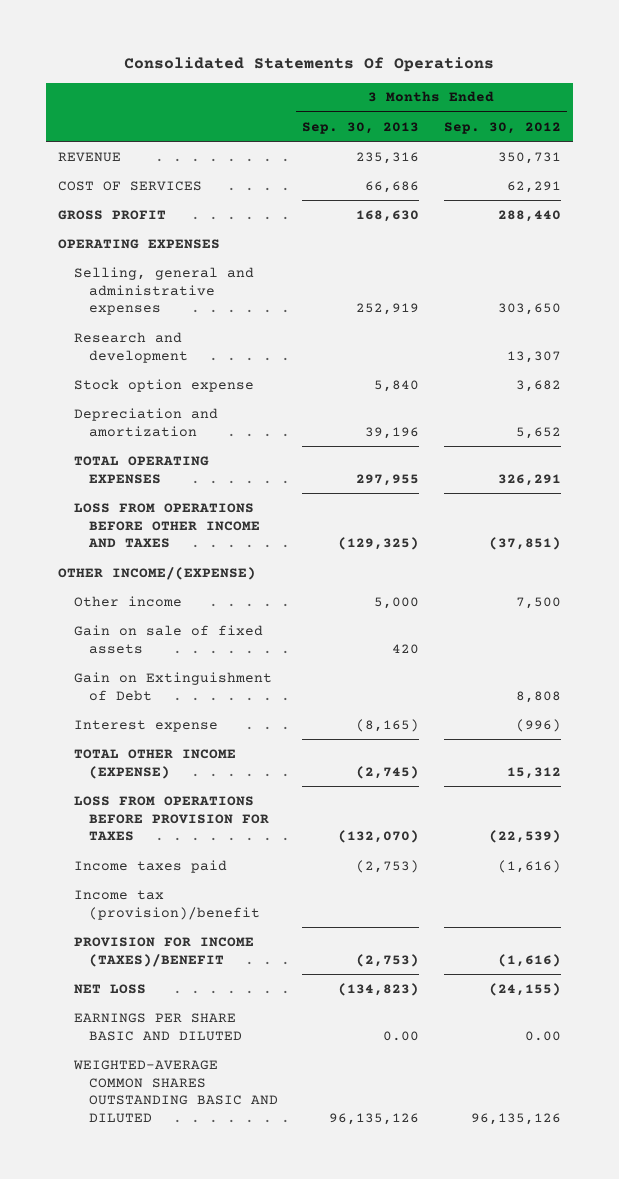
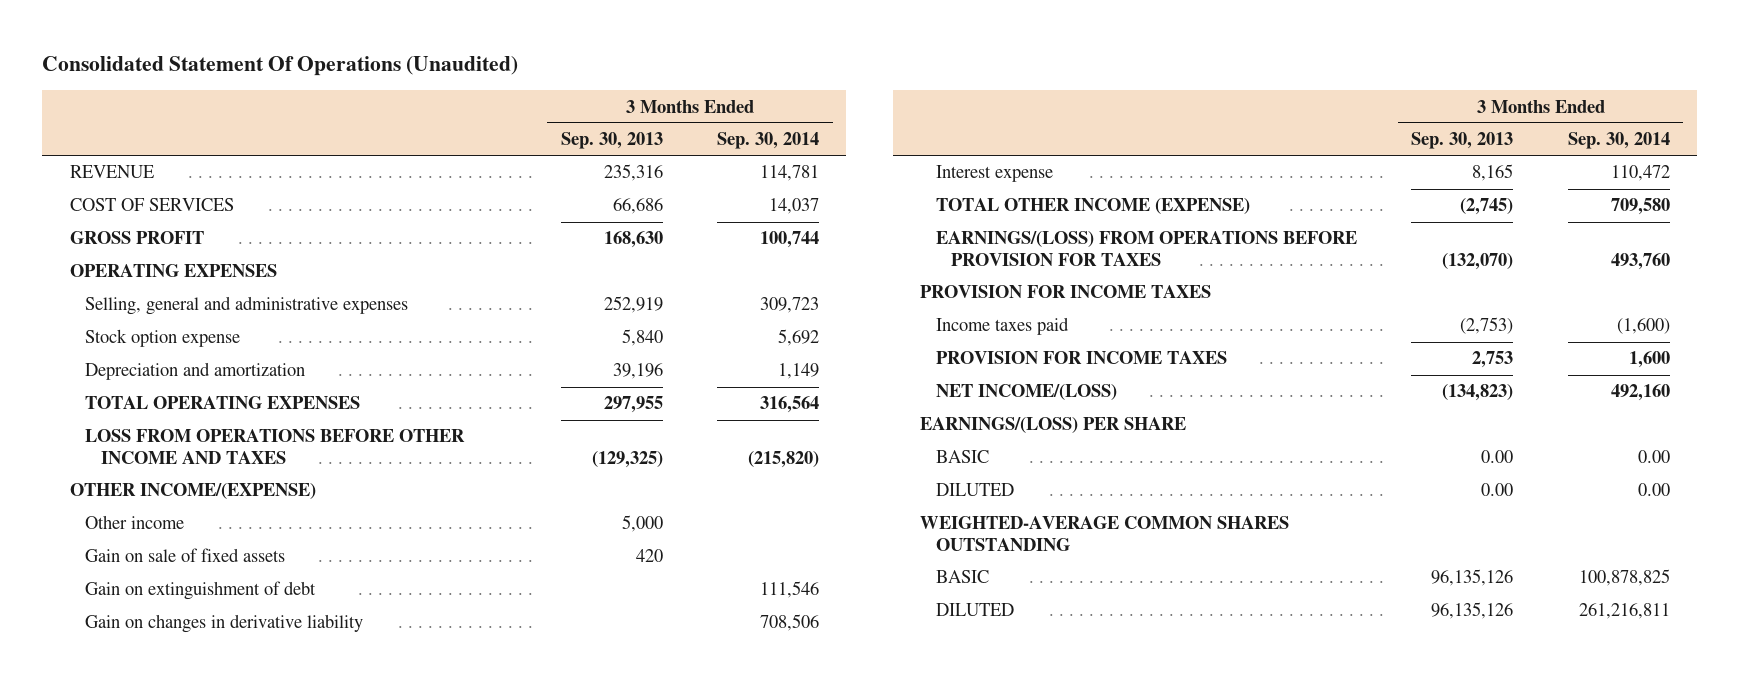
- Consolidated Statements Of Operations
+ Consolidated Statement Of Operations (Unaudited)
- | 3 Months Ended Sep. 30, 2013 | 3 Months Ended Sep. 30, 2012
+ | 3 Months Ended Sep. 30, 2013 | 3 Months Ended Sep. 30, 2014
- Research and development | | 13,307
- Gain on Extinguishment of Debt | | 8,808
- Interest expense | (8,165) | (996)
+ Gain on extinguishment of debt | | 111,546
+ Gain on changes in derivative liability | | 708,506
+ Interest expense | 8,165 | 110,472
- LOSS FROM OPERATIONS BEFORE PROVISION FOR TAXES | (132,070) | (22,539)
+ EARNINGS/(LOSS) FROM OPERATIONS BEFORE PROVISION FOR TAXES | (132,070) | 493,760
+ PROVISION FOR INCOME TAXES
- Income tax (provision)/benefit
- PROVISION FOR INCOME (TAXES)/BENEFIT | (2,753) | (1,616)
- NET LOSS | (134,823) | (24,155)
- EARNINGS PER SHARE BASIC AND DILUTED | 0.00 | 0.00
- WEIGHTED-AVERAGE COMMON SHARES OUTSTANDING BASIC AND DILUTED | 96,135,126 | 96,135,126
+ PROVISION FOR INCOME TAXES | 2,753 | 1,600
+ NET INCOME/(LOSS) | (134,823) | 492,160
+ EARNINGS/(LOSS) PER SHARE
+ BASIC | 0.00 | 0.00
+ DILUTED | 0.00 | 0.00
+ WEIGHTED-AVERAGE COMMON SHARES OUTSTANDING
+ BASIC | 96,135,126 | 100,878,825
+ DILUTED | 96,135,126 | 261,216,811

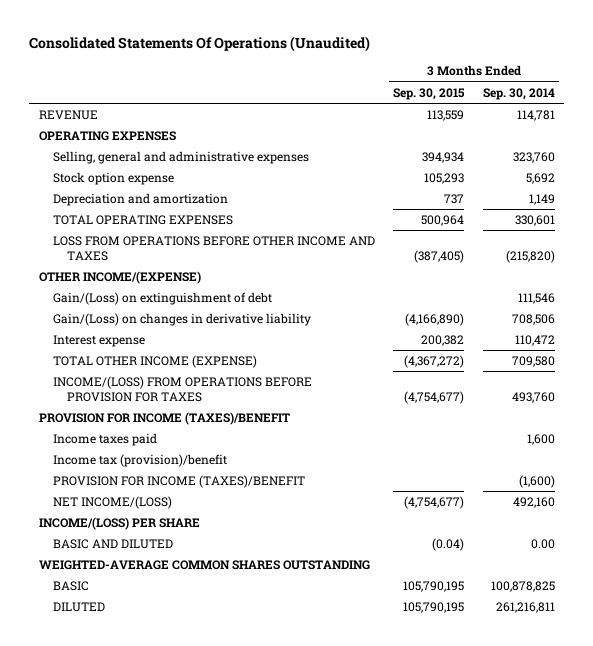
- Consolidated Statement Of Operations (Unaudited)
+ Consolidated Statements Of Operations (Unaudited)
- | 3 Months Ended Sep. 30, 2013 | 3 Months Ended Sep. 30, 2014
+ | 3 Months Ended Sep. 30, 2015 | 3 Months Ended Sep. 30, 2014
- COST OF SERVICES | 66,686 | 14,037
- GROSS PROFIT | 168,630 | 100,744
- Selling, general and administrative expenses | 252,919 | 309,723
+ Selling, general and administrative expenses | 394,934 | 323,760
- TOTAL OPERATING EXPENSES | 297,955 | 316,564
+ TOTAL OPERATING EXPENSES | 500,964 | 330,601
- Other income | 5,000 |
- Gain on sale of fixed assets | 420 |
- Gain on extinguishment of debt | | 111,546
- Gain on changes in derivative liability | | 708,506
+ Gain/(Loss) on extinguishment of debt | | 111,546
+ Gain/(Loss) on changes in derivative liability | (4,166,890) | 708,506
- EARNINGS/(LOSS) FROM OPERATIONS BEFORE PROVISION FOR TAXES | (132,070) | 493,760
- PROVISION FOR INCOME TAXES
- Income taxes paid | (2,753) | (1,600)
- PROVISION FOR INCOME TAXES | 2,753 | 1,600
+ INCOME/(LOSS) FROM OPERATIONS BEFORE PROVISION FOR TAXES | (4,754,677) | 493,760
+ PROVISION FOR INCOME (TAXES)/BENEFIT
+ Income taxes paid | | 1,600
+ Income tax (provision)/benefit
+ PROVISION FOR INCOME (TAXES)/BENEFIT | | (1,600)
- EARNINGS/(LOSS) PER SHARE
- BASIC | 0.00 | 0.00
- DILUTED | 0.00 | 0.00
+ INCOME/(LOSS) PER SHARE
+ BASIC AND DILUTED | (0.04) | 0.00

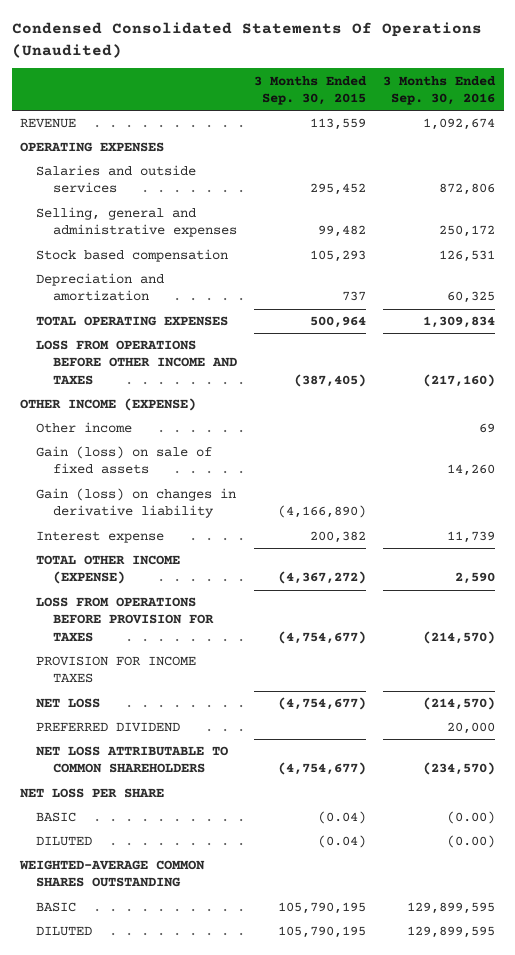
- Consolidated Statements Of Operations (Unaudited)
+ Condensed Consolidated Statements Of Operations (Unaudited)
- | 3 Months Ended Sep. 30, 2015 | 3 Months Ended Sep. 30, 2014
+ | 3 Months Ended Sep. 30, 2015 | 3 Months Ended Sep. 30, 2016
- Selling, general and administrative expenses | 394,934 | 323,760
- Stock option expense | 105,293 | 5,692
+ Salaries and outside services | 295,452 | 872,806
+ Selling, general and administrative expenses | 99,482 | 250,172
+ Stock based compensation | 105,293 | 126,531
- OTHER INCOME/(EXPENSE)
- Gain/(Loss) on extinguishment of debt | | 111,546
- Gain/(Loss) on changes in derivative liability | (4,166,890) | 708,506
+ OTHER INCOME (EXPENSE)
+ Other income | | 69
+ Gain (loss) on sale of fixed assets | | 14,260
+ Gain (loss) on changes in derivative liability | (4,166,890) |
- INCOME/(LOSS) FROM OPERATIONS BEFORE PROVISION FOR TAXES | (4,754,677) | 493,760
- PROVISION FOR INCOME (TAXES)/BENEFIT
- Income taxes paid | | 1,600
- Income tax (provision)/benefit
- PROVISION FOR INCOME (TAXES)/BENEFIT | | (1,600)
- NET INCOME/(LOSS) | (4,754,677) | 492,160
- INCOME/(LOSS) PER SHARE
- BASIC AND DILUTED | (0.04) | 0.00
+ LOSS FROM OPERATIONS BEFORE PROVISION FOR TAXES | (4,754,677) | (214,570)
+ PROVISION FOR INCOME TAXES
+ NET LOSS | (4,754,677) | (214,570)
+ PREFERRED DIVIDEND | | 20,000
+ NET LOSS ATTRIBUTABLE TO COMMON SHAREHOLDERS | (4,754,677) | (234,570)
+ NET LOSS PER SHARE
+ BASIC | (0.04) | (0.00)
+ DILUTED | (0.04) | (0.00)

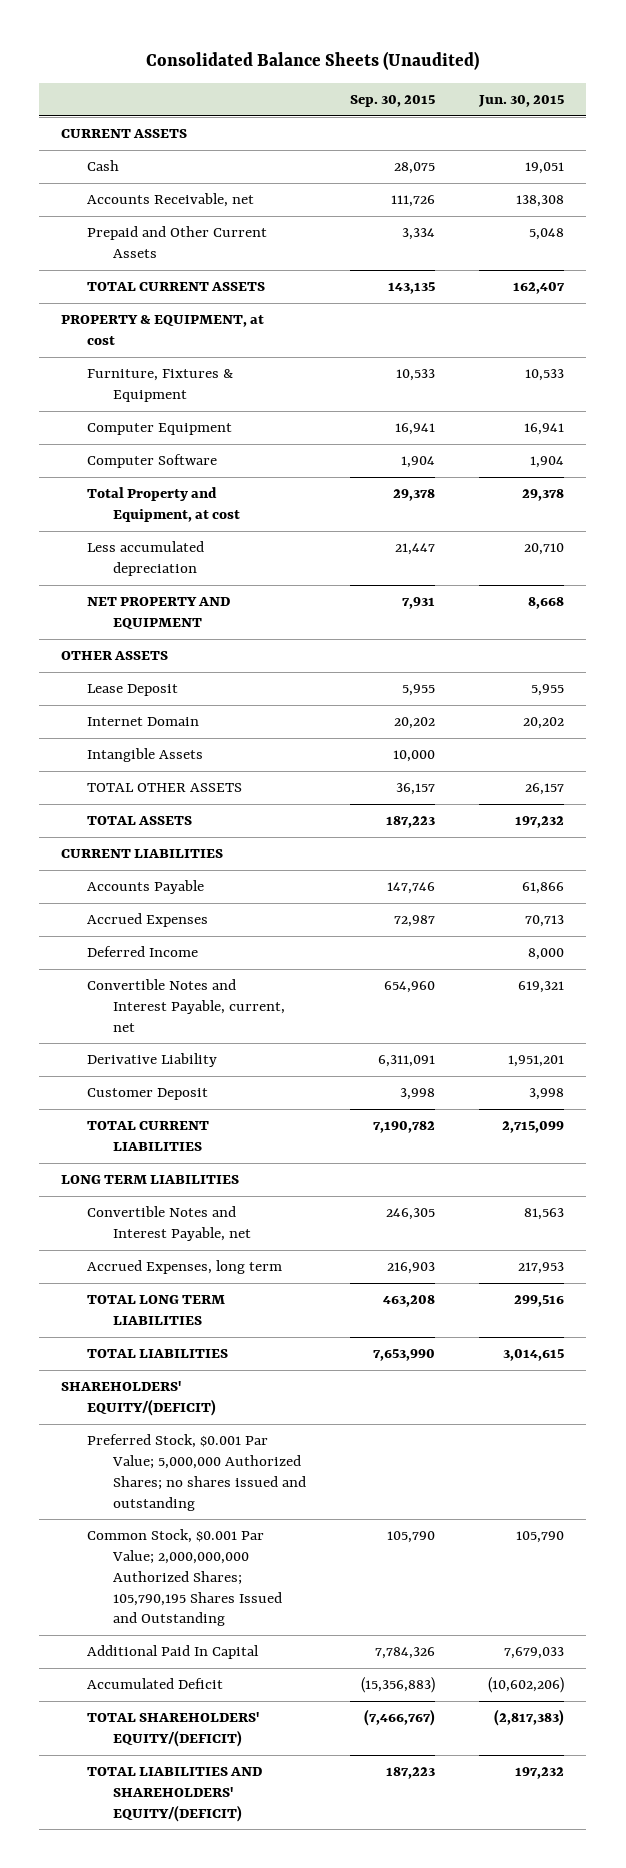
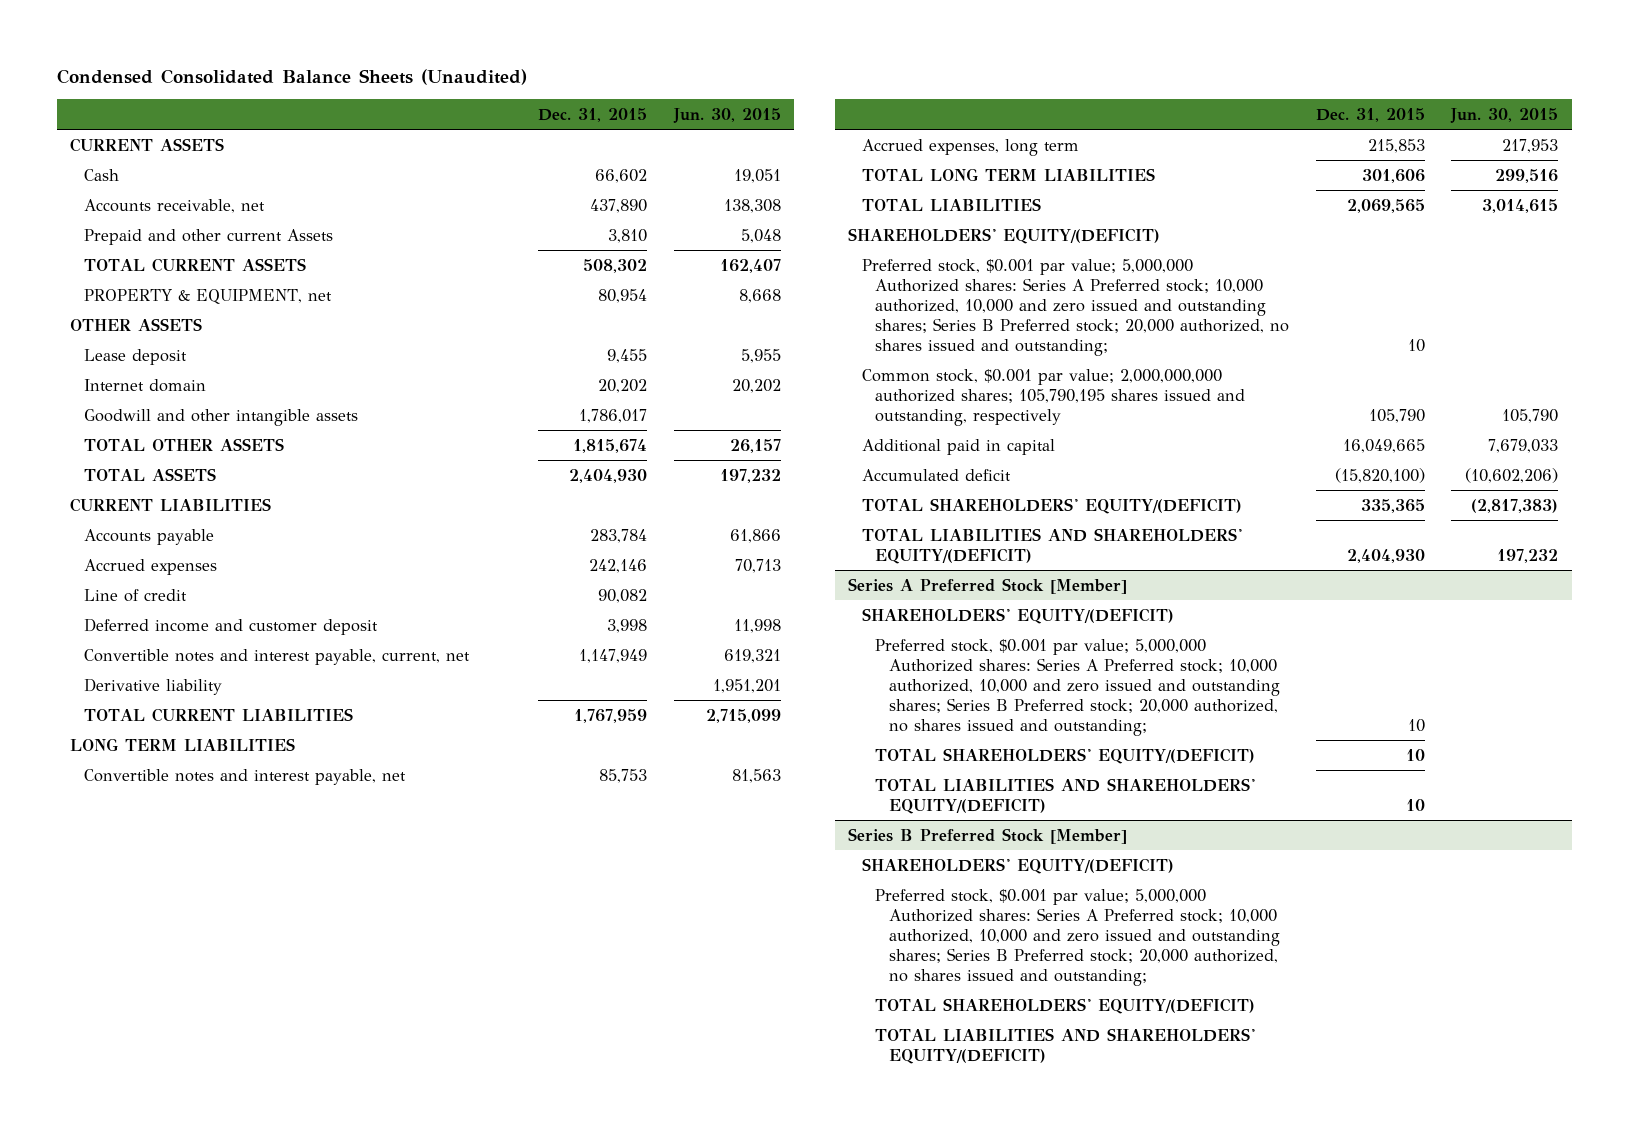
- Consolidated Balance Sheets (Unaudited)
+ Condensed Consolidated Balance Sheets (Unaudited)
- | Sep. 30, 2015 | Jun. 30, 2015
+ | Dec. 31, 2015 | Jun. 30, 2015
- Accounts Receivable, net | 111,726 | 138,308
- Prepaid and Other Current Assets | 3,334 | 5,048
+ Accounts receivable, net | 437,890 | 138,308
+ Prepaid and other current Assets | 3,810 | 5,048
- PROPERTY & EQUIPMENT, at cost
- Furniture, Fixtures & Equipment | 10,533 | 10,533
- Computer Equipment | 16,941 | 16,941
- Computer Software | 1,904 | 1,904
- Total Property and Equipment, at cost | 29,378 | 29,378
- Less accumulated depreciation | 21,447 | 20,710
- NET PROPERTY AND EQUIPMENT | 7,931 | 8,668
+ PROPERTY & EQUIPMENT, net | 80,954 | 8,668
- Lease Deposit | 5,955 | 5,955
- Internet Domain | 20,202 | 20,202
- Intangible Assets | 10,000 |
+ Lease deposit | 9,455 | 5,955
+ Internet domain | 20,202 | 20,202
+ Goodwill and other intangible assets | 1,786,017 |
- Accounts Payable | 147,746 | 61,866
- Accrued Expenses | 72,987 | 70,713
- Deferred Income | | 8,000
- Convertible Notes and Interest Payable, current, net | 654,960 | 619,321
- Derivative Liability | 6,311,091 | 1,951,201
- Customer Deposit | 3,998 | 3,998
+ Accounts payable | 283,784 | 61,866
+ Accrued expenses | 242,146 | 70,713
+ Line of credit | 90,082 |
+ Deferred income and customer deposit | 3,998 | 11,998
+ Convertible notes and interest payable, current, net | 1,147,949 | 619,321
+ Derivative liability | | 1,951,201
- Convertible Notes and Interest Payable, net | 246,305 | 81,563
- Accrued Expenses, long term | 216,903 | 217,953
+ Convertible notes and interest payable, net | 85,753 | 81,563
+ Accrued expenses, long term | 215,853 | 217,953
- Preferred Stock, $0.001 Par Value; 5,000,000 Authorized Shares; no shares issued and outstanding
- Common Stock, $0.001 Par Value; 2,000,000,000 Authorized Shares; 105,790,195 Shares Issued and Outstanding | 105,790 | 105,790
- Additional Paid In Capital | 7,784,326 | 7,679,033
- Accumulated Deficit | (15,356,883) | (10,602,206)
+ Preferred stock, $0.001 par value; 5,000,000 Authorized shares: Series A Preferred stock; 10,000 authorized, 10,000 and zero issued and outstanding shares; Series B Preferred stock; 20,000 authorized, no shares issued and outstanding; | 10 |
+ Common stock, $0.001 par value; 2,000,000,000 authorized shares; 105,790,195 shares issued and outstanding, respectively | 105,790 | 105,790
+ Additional paid in capital | 16,049,665 | 7,679,033
+ Accumulated deficit | (15,820,100) | (10,602,206)
+ Series A Preferred Stock [Member]
+ SHAREHOLDERS' EQUITY/(DEFICIT)
+ Preferred stock, $0.001 par value; 5,000,000 Authorized shares: Series A Preferred stock; 10,000 authorized, 10,000 and zero issued and outstanding shares; Series B Preferred stock; 20,000 authorized, no shares issued and outstanding; | 10 |
+ TOTAL SHAREHOLDERS' EQUITY/(DEFICIT) | 10 |
+ TOTAL LIABILITIES AND SHAREHOLDERS' EQUITY/(DEFICIT) | 10 |
+ Series B Preferred Stock [Member]
+ SHAREHOLDERS' EQUITY/(DEFICIT)
+ Preferred stock, $0.001 par value; 5,000,000 Authorized shares: Series A Preferred stock; 10,000 authorized, 10,000 and zero issued and outstanding shares; Series B Preferred stock; 20,000 authorized, no shares issued and outstanding;
+ TOTAL SHAREHOLDERS' EQUITY/(DEFICIT)
+ TOTAL LIABILITIES AND SHAREHOLDERS' EQUITY/(DEFICIT)

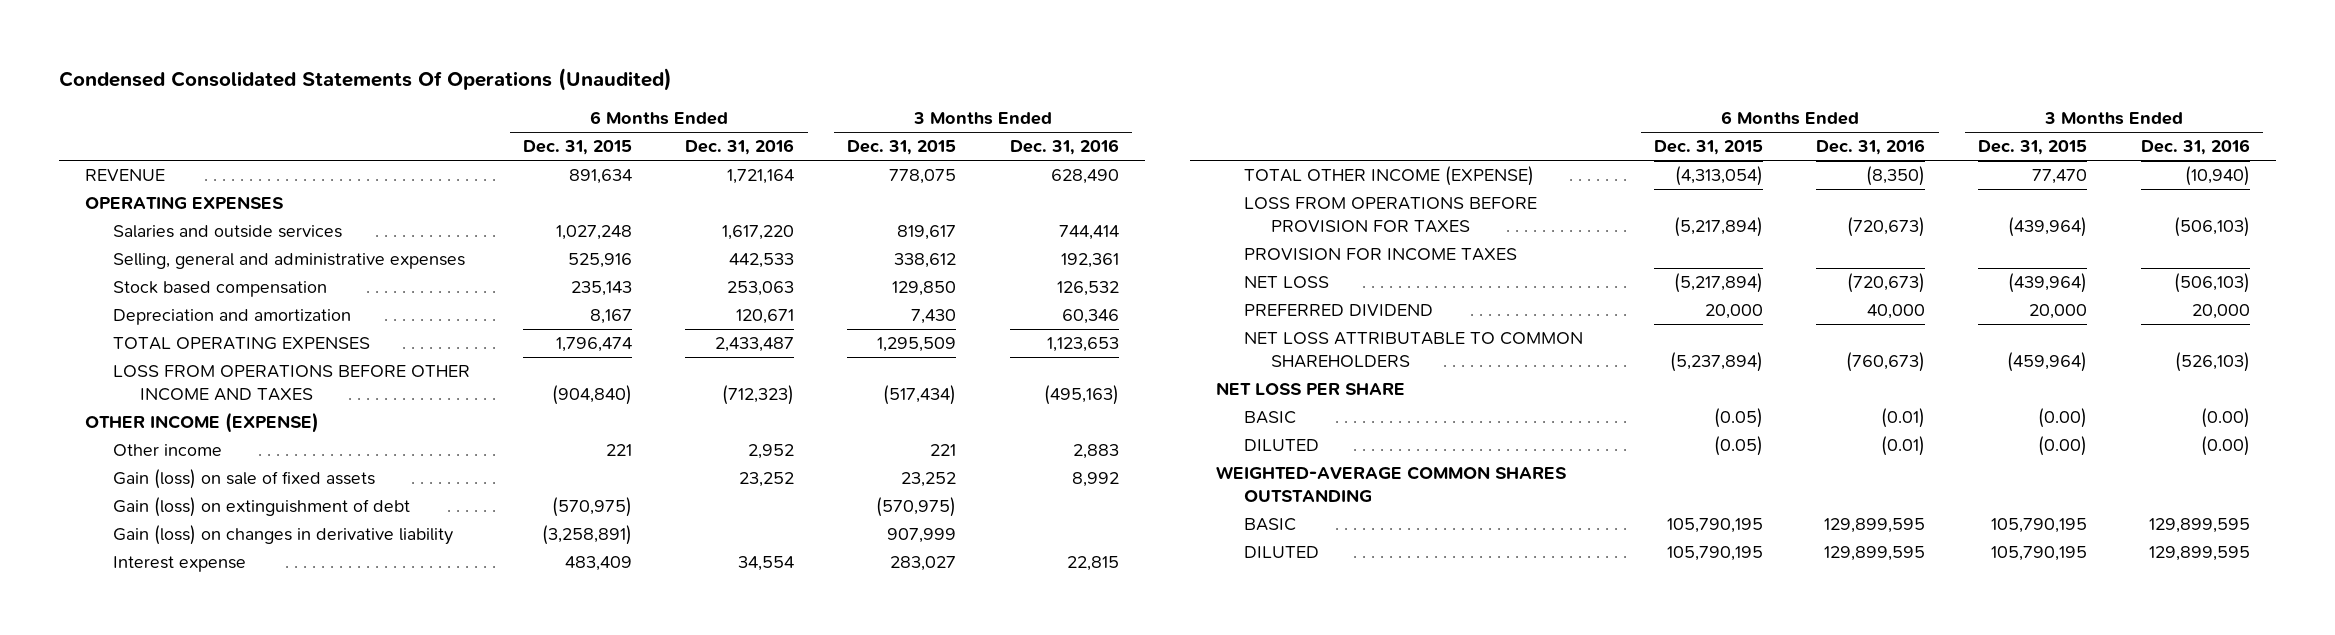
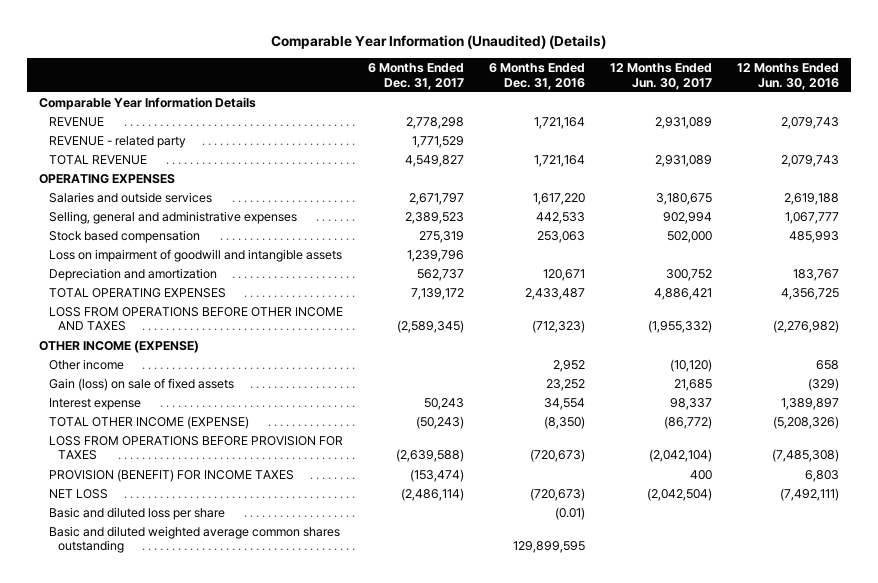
- Condensed Consolidated Statements Of Operations (Unaudited)
+ Comparable Year Information (Unaudited) (Details)
- | 6 Months Ended Dec. 31, 2015 | 6 Months Ended Dec. 31, 2016 | 3 Months Ended Dec. 31, 2015 | 3 Months Ended Dec. 31, 2016
+ | 6 Months Ended Dec. 31, 2017 | 6 Months Ended Dec. 31, 2016 | 12 Months Ended Jun. 30, 2017 | 12 Months Ended Jun. 30, 2016
+ Comparable Year Information Details
+ REVENUE - related party | 1,771,529 | | |
+ TOTAL REVENUE | 4,549,827 | 1,721,164 | 2,931,089 | 2,079,743
+ Loss on impairment of goodwill and intangible assets | 1,239,796 | | |
- Gain (loss) on extinguishment of debt | (570,975) | | (570,975) |
- Gain (loss) on changes in derivative liability | (3,258,891) | | 907,999 |
- PROVISION FOR INCOME TAXES
+ PROVISION (BENEFIT) FOR INCOME TAXES | (153,474) | | 400 | 6,803
- PREFERRED DIVIDEND | 20,000 | 40,000 | 20,000 | 20,000
- NET LOSS ATTRIBUTABLE TO COMMON SHAREHOLDERS | (5,237,894) | (760,673) | (459,964) | (526,103)
- NET LOSS PER SHARE
- BASIC | (0.05) | (0.01) | (0.00) | (0.00)
- DILUTED | (0.05) | (0.01) | (0.00) | (0.00)
- WEIGHTED-AVERAGE COMMON SHARES OUTSTANDING
- BASIC | 105,790,195 | 129,899,595 | 105,790,195 | 129,899,595
- DILUTED | 105,790,195 | 129,899,595 | 105,790,195 | 129,899,595
+ Basic and diluted loss per share | | (0.01) | |
+ Basic and diluted weighted average common shares outstanding | | 129,899,595 | |

